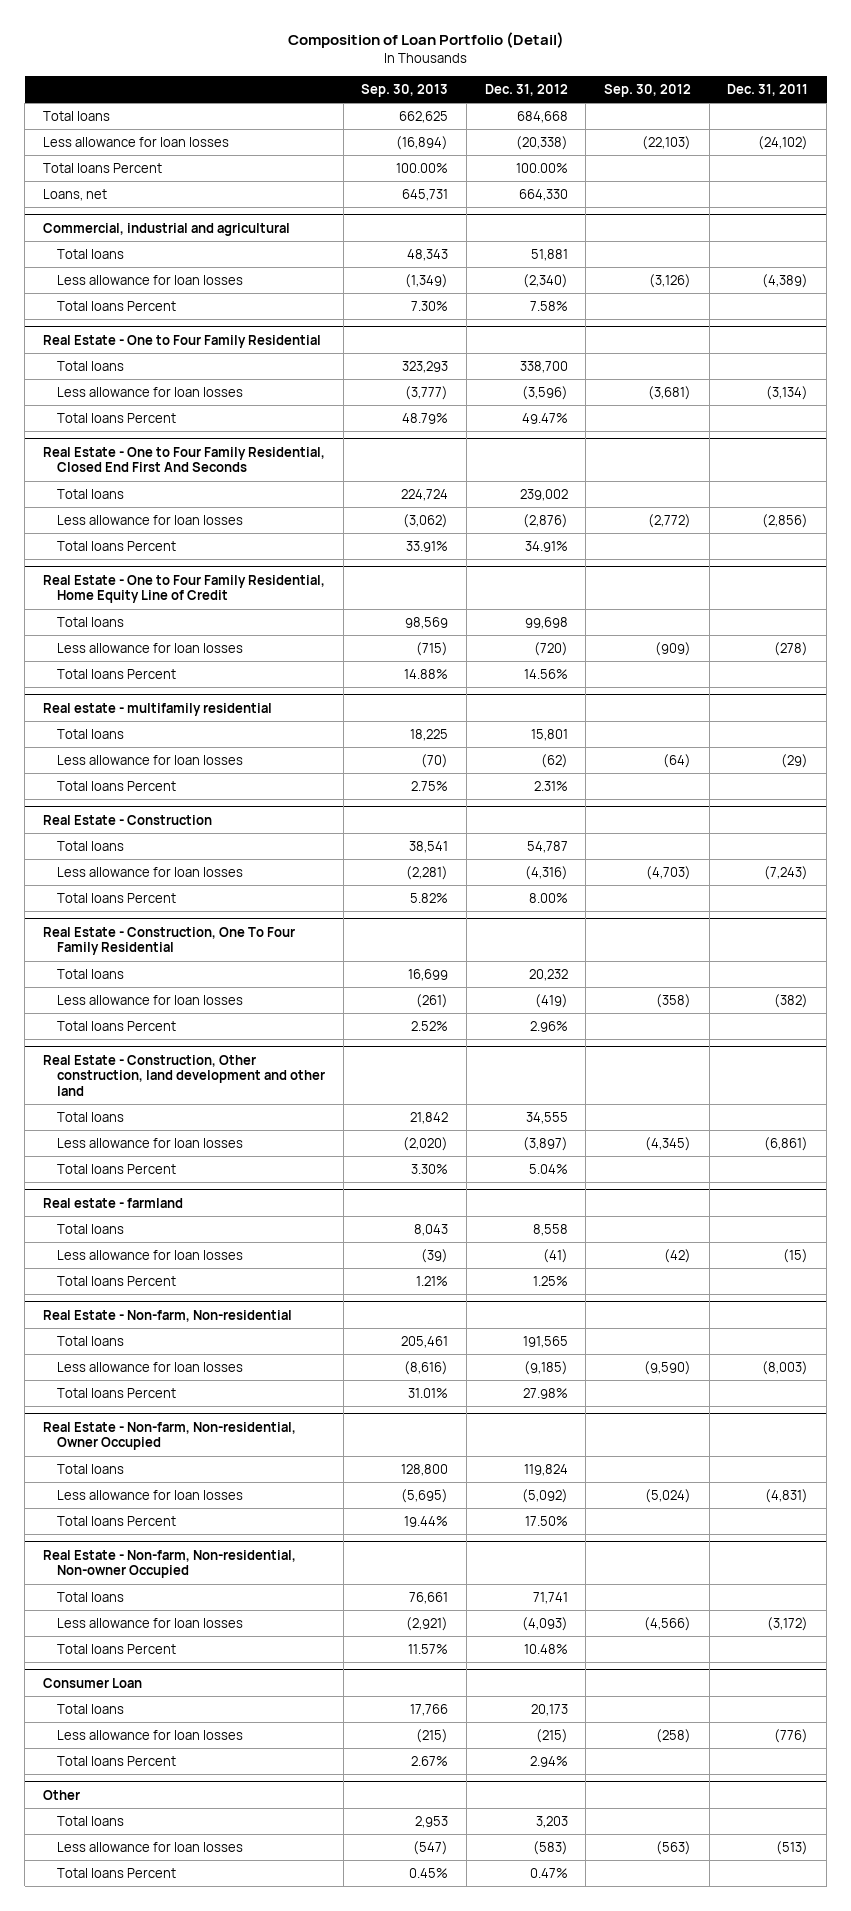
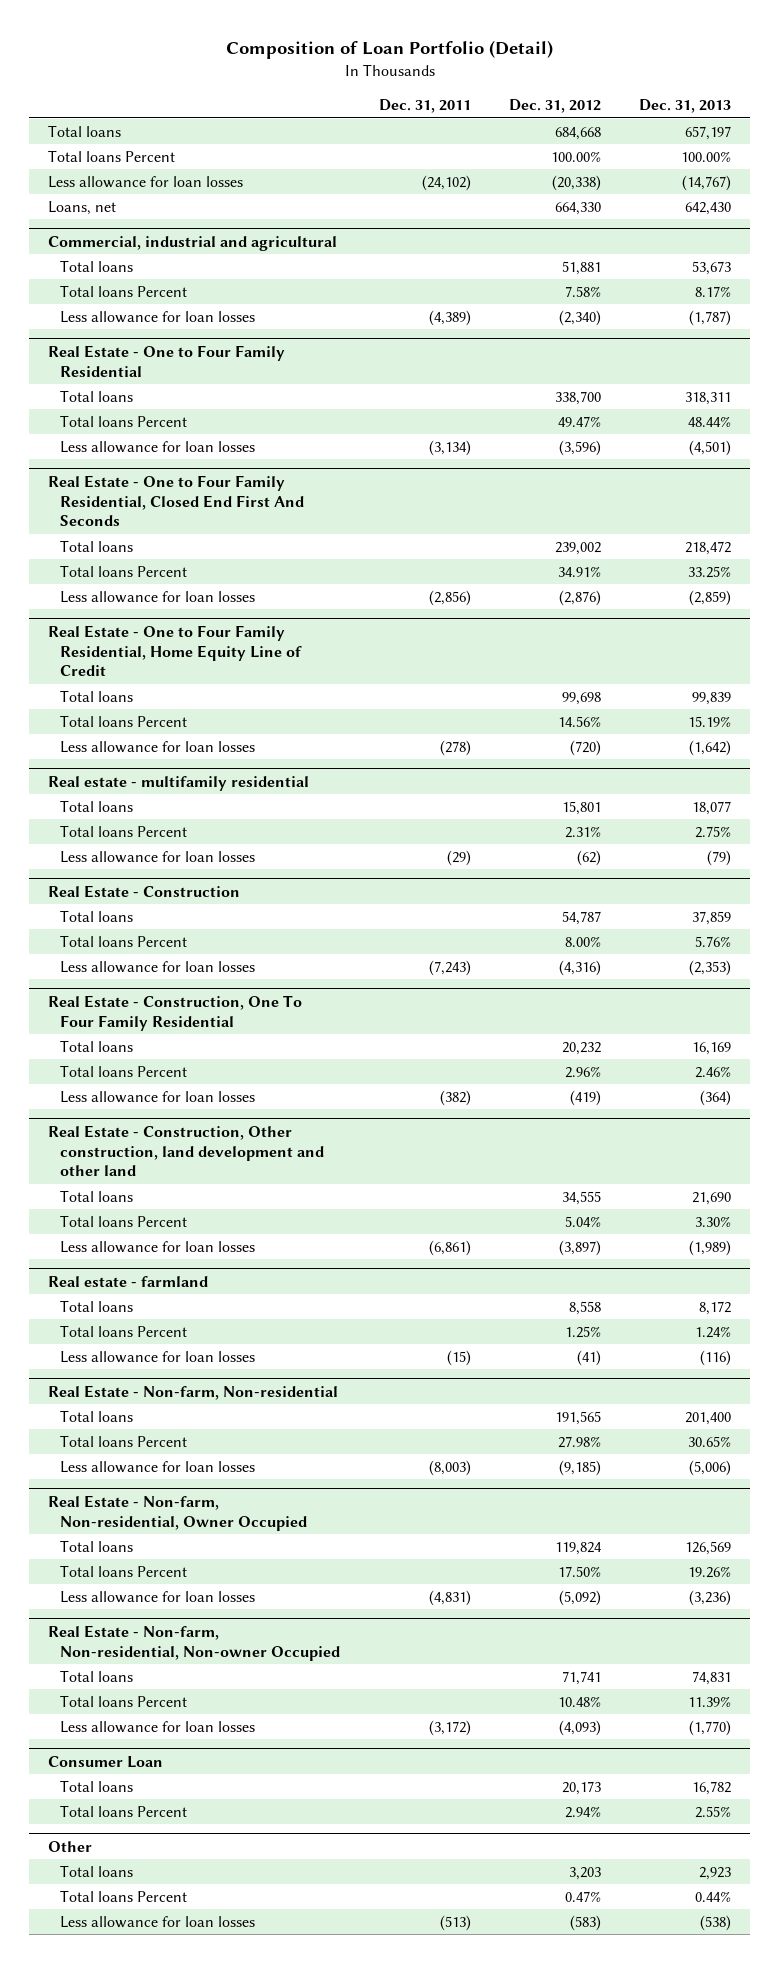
- | Sep. 30, 2013 | Dec. 31, 2012 | Sep. 30, 2012 | Dec. 31, 2011
+ | Dec. 31, 2011 | Dec. 31, 2012 | Dec. 31, 2013
moved down: Less allowance for loan losses | (24,102) | (20,338) | (14,767)
@ Commercial, industrial and agricultural
moved down: Less allowance for loan losses | (4,389) | (2,340) | (1,787)
@ Real Estate - One to Four Family Residential
moved down: Less allowance for loan losses | (3,134) | (3,596) | (4,501)
@ Real Estate - One to Four Family Residential, Closed End First And Seconds
moved down: Less allowance for loan losses | (2,856) | (2,876) | (2,859)
@ Real Estate - One to Four Family Residential, Home Equity Line of Credit
moved down: Less allowance for loan losses | (278) | (720) | (1,642)
@ Real estate - multifamily residential
moved down: Less allowance for loan losses | (29) | (62) | (79)
@ Real Estate - Construction
moved down: Less allowance for loan losses | (7,243) | (4,316) | (2,353)
@ Real Estate - Construction, One To Four Family Residential
moved down: Less allowance for loan losses | (382) | (419) | (364)
@ Real Estate - Construction, Other construction, land development and other land
moved down: Less allowance for loan losses | (6,861) | (3,897) | (1,989)
@ Real estate - farmland
moved down: Less allowance for loan losses | (15) | (41) | (116)
@ Real Estate - Non-farm, Non-residential
moved down: Less allowance for loan losses | (8,003) | (9,185) | (5,006)
@ Real Estate - Non-farm, Non-residential, Owner Occupied
moved down: Less allowance for loan losses | (4,831) | (5,092) | (3,236)
@ Real Estate - Non-farm, Non-residential, Non-owner Occupied
moved down: Less allowance for loan losses | (3,172) | (4,093) | (1,770)
@ Consumer Loan
- Less allowance for loan losses | (215) | (215) | (258) | (776)
@ Other
moved down: Less allowance for loan losses | (513) | (583) | (538)

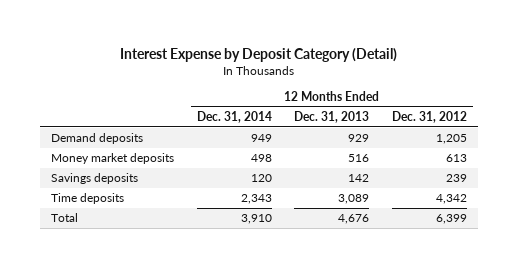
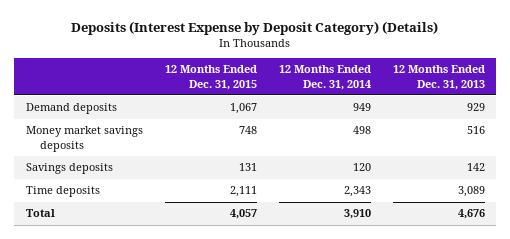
- Interest Expense by Deposit Category (Detail)
+ Deposits (Interest Expense by Deposit Category) (Details)
- | 12 Months Ended Dec. 31, 2014 | 12 Months Ended Dec. 31, 2013 | 12 Months Ended Dec. 31, 2012
+ | 12 Months Ended Dec. 31, 2015 | 12 Months Ended Dec. 31, 2014 | 12 Months Ended Dec. 31, 2013
- Money market deposits | 498 | 516 | 613
+ Money market savings deposits | 748 | 498 | 516

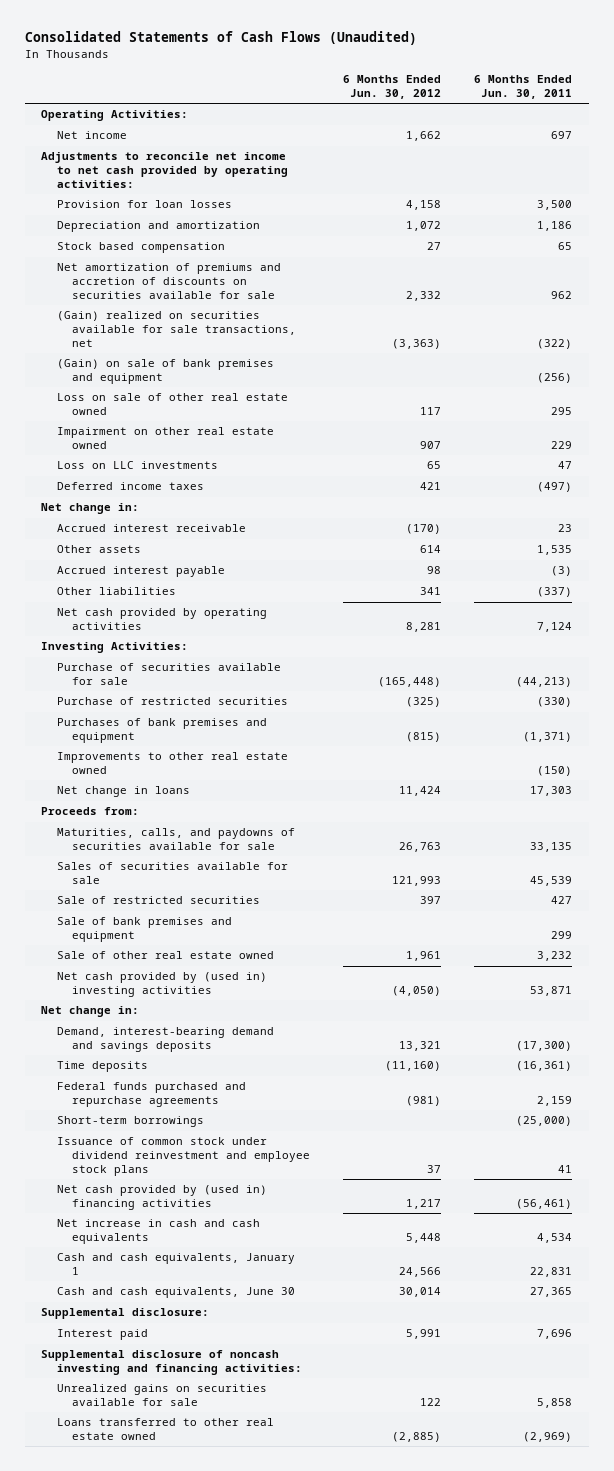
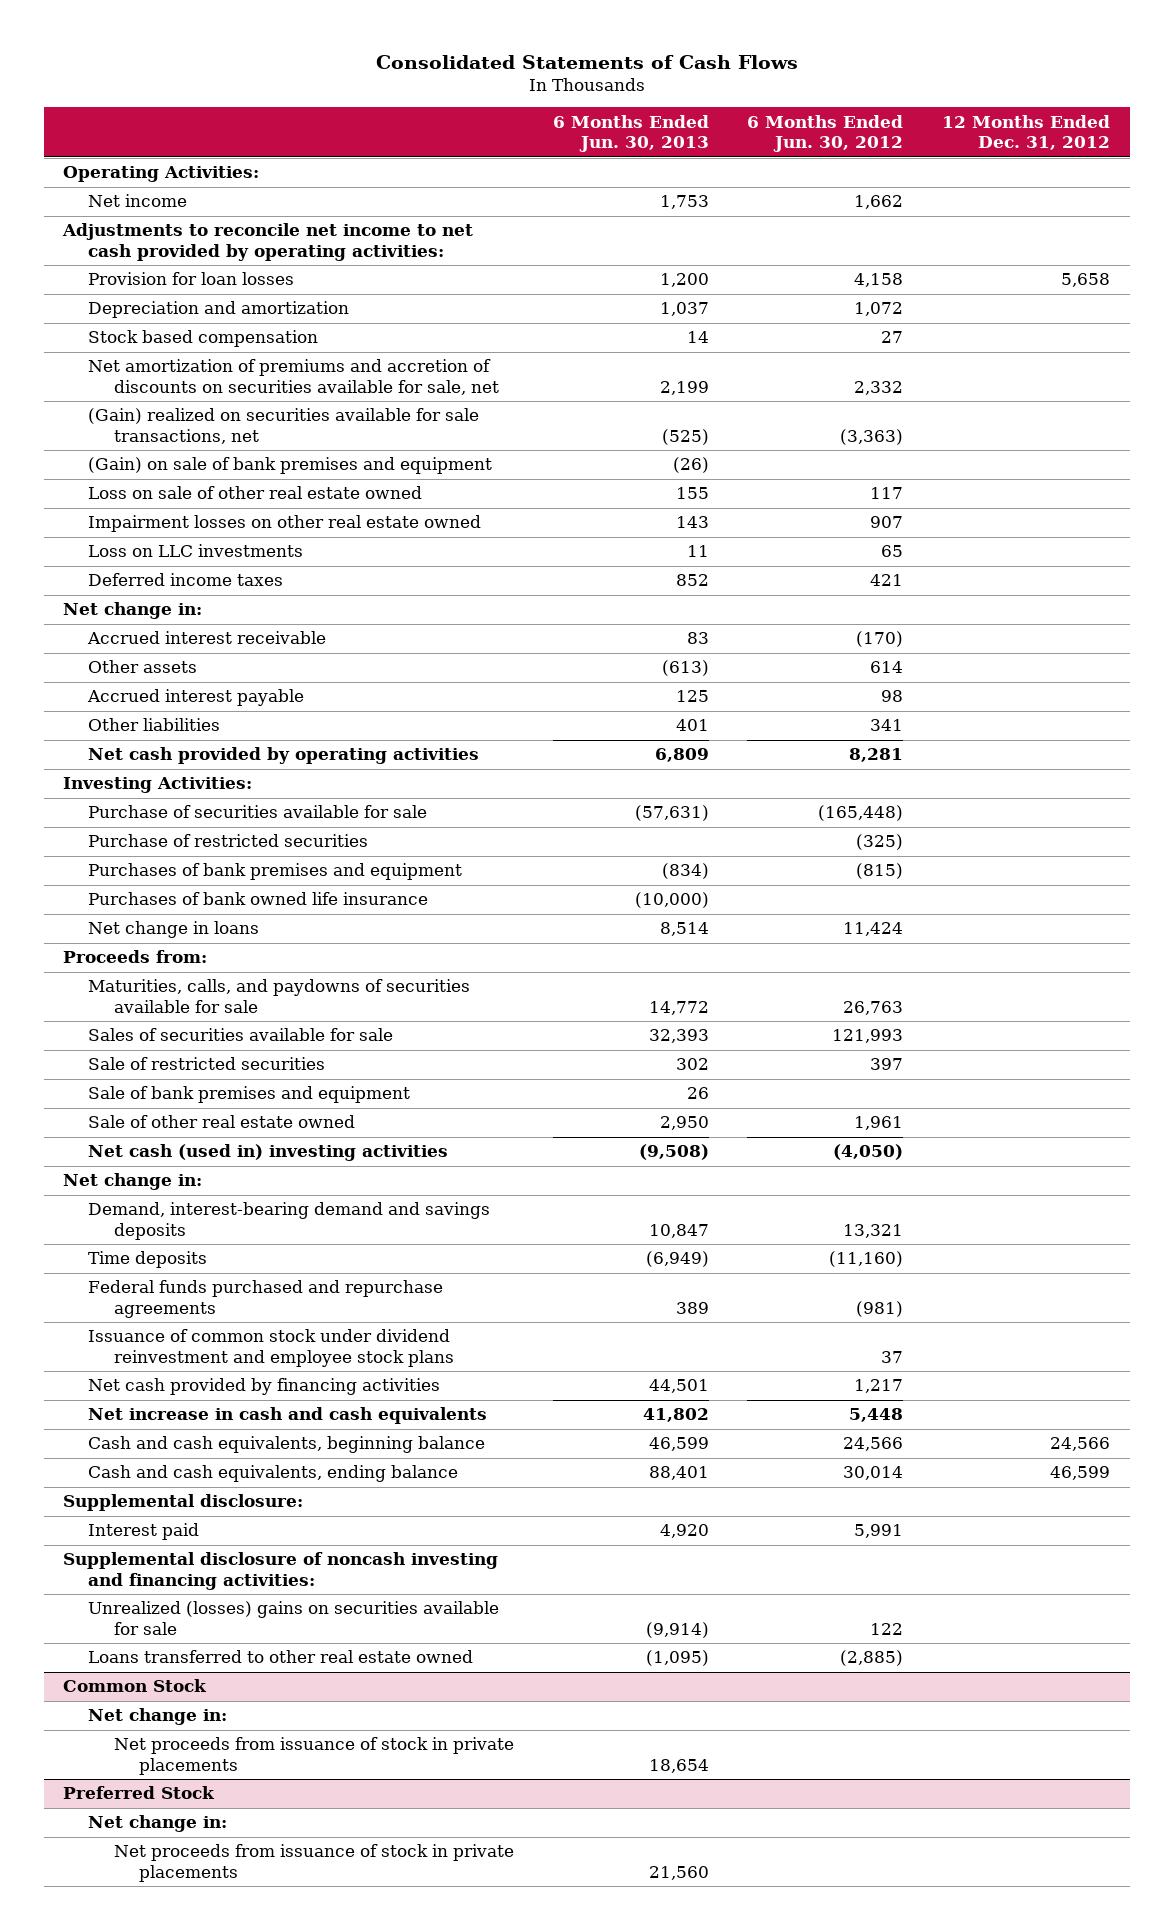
- Consolidated Statements of Cash Flows (Unaudited)
+ Consolidated Statements of Cash Flows
- | 6 Months Ended Jun. 30, 2012 | 6 Months Ended Jun. 30, 2011
+ | 6 Months Ended Jun. 30, 2013 | 6 Months Ended Jun. 30, 2012 | 12 Months Ended Dec. 31, 2012
- Net amortization of premiums and accretion of discounts on securities available for sale | 2,332 | 962
+ Net amortization of premiums and accretion of discounts on securities available for sale, net | 2,199 | 2,332 |
- Impairment on other real estate owned | 907 | 229
+ Impairment losses on other real estate owned | 143 | 907 |
- Improvements to other real estate owned | | (150)
+ Purchases of bank owned life insurance | (10,000) | |
- Net cash provided by (used in) investing activities | (4,050) | 53,871
+ Net cash (used in) investing activities | (9,508) | (4,050) |
- Short-term borrowings | | (25,000)
- Net cash provided by (used in) financing activities | 1,217 | (56,461)
+ Net cash provided by financing activities | 44,501 | 1,217 |
- Cash and cash equivalents, January 1 | 24,566 | 22,831
- Cash and cash equivalents, June 30 | 30,014 | 27,365
+ Cash and cash equivalents, beginning balance | 46,599 | 24,566 | 24,566
+ Cash and cash equivalents, ending balance | 88,401 | 30,014 | 46,599
- Unrealized gains on securities available for sale | 122 | 5,858
+ Unrealized (losses) gains on securities available for sale | (9,914) | 122 |
+ Common Stock
+ Net change in:
+ Net proceeds from issuance of stock in private placements | 18,654 | |
+ Preferred Stock
+ Net change in:
+ Net proceeds from issuance of stock in private placements | 21,560 | |

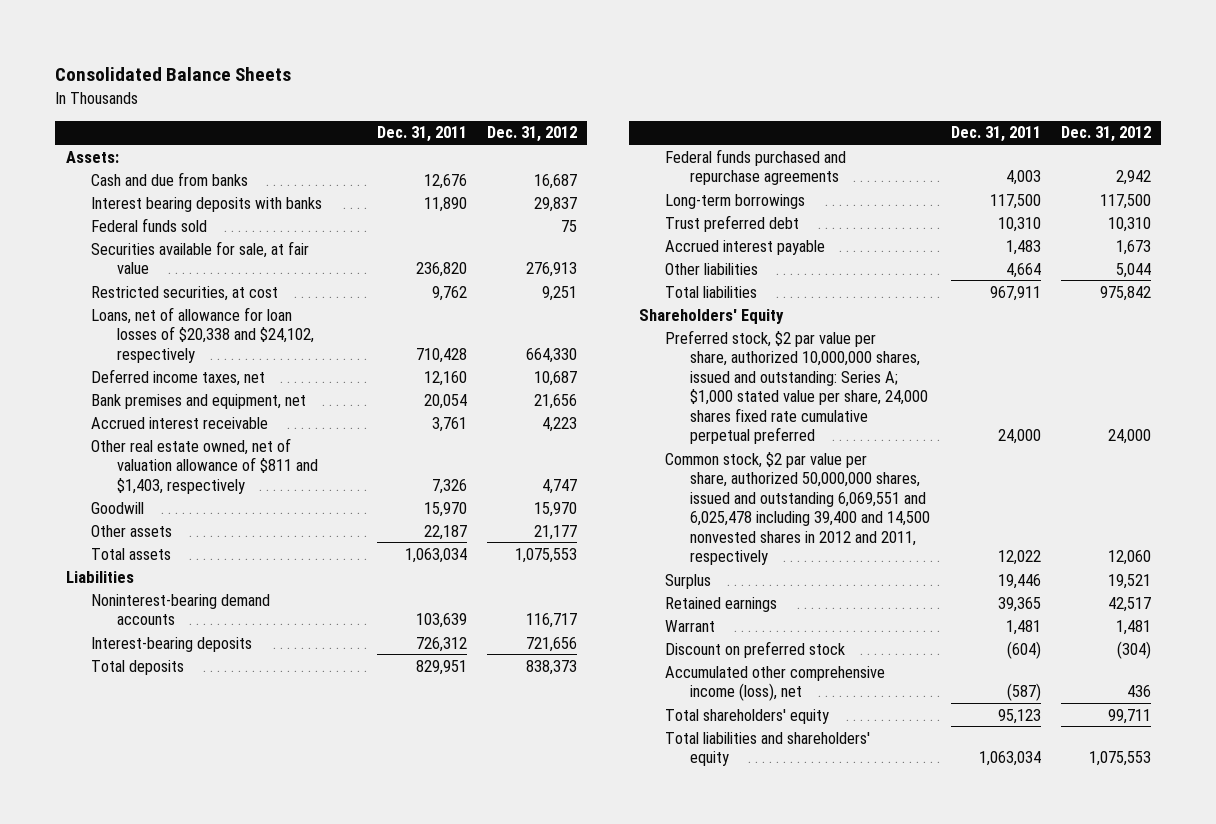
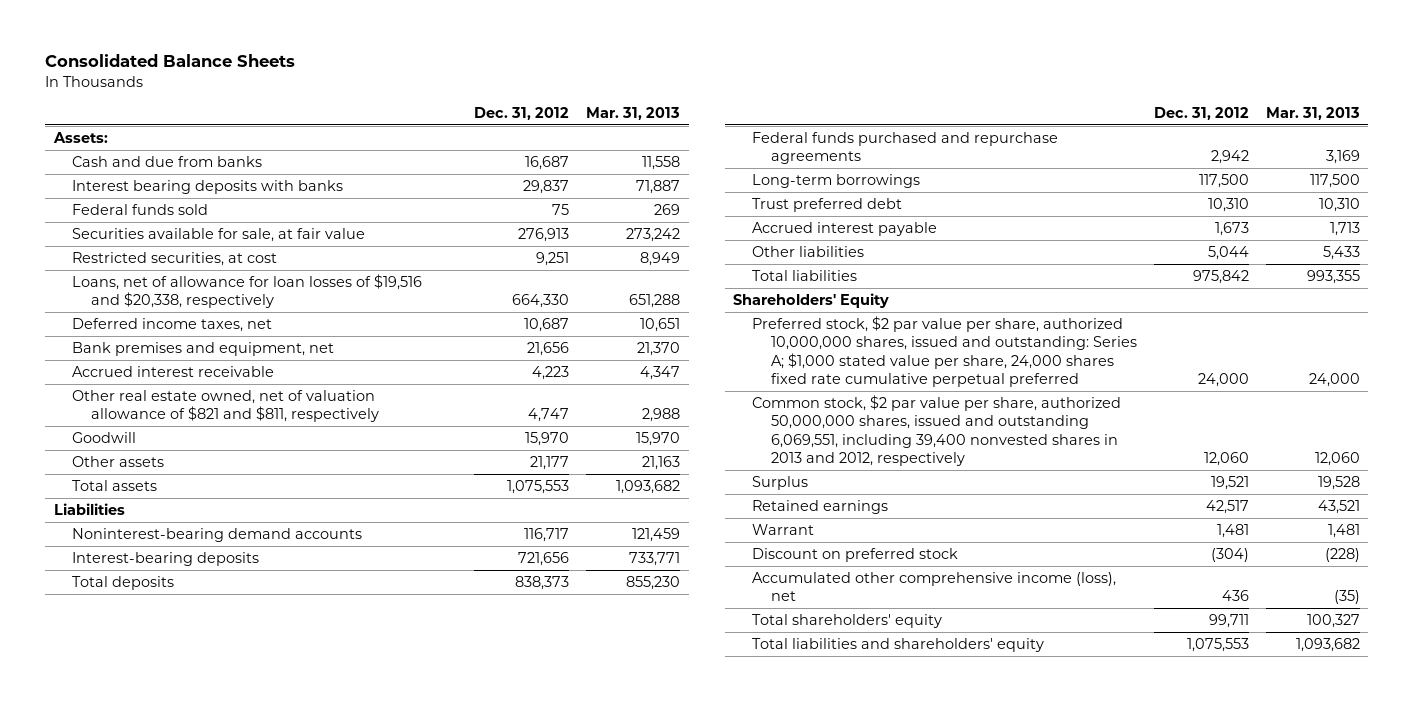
- | Dec. 31, 2011 | Dec. 31, 2012
+ | Dec. 31, 2012 | Mar. 31, 2013
- Loans, net of allowance for loan losses of $20,338 and $24,102, respectively | 710,428 | 664,330
+ Loans, net of allowance for loan losses of $19,516 and $20,338, respectively | 664,330 | 651,288
- Other real estate owned, net of valuation allowance of $811 and $1,403, respectively | 7,326 | 4,747
+ Other real estate owned, net of valuation allowance of $821 and $811, respectively | 4,747 | 2,988
- Common stock, $2 par value per share, authorized 50,000,000 shares, issued and outstanding 6,069,551 and 6,025,478 including 39,400 and 14,500 nonvested shares in 2012 and 2011, respectively | 12,022 | 12,060
+ Common stock, $2 par value per share, authorized 50,000,000 shares, issued and outstanding 6,069,551, including 39,400 nonvested shares in 2013 and 2012, respectively | 12,060 | 12,060

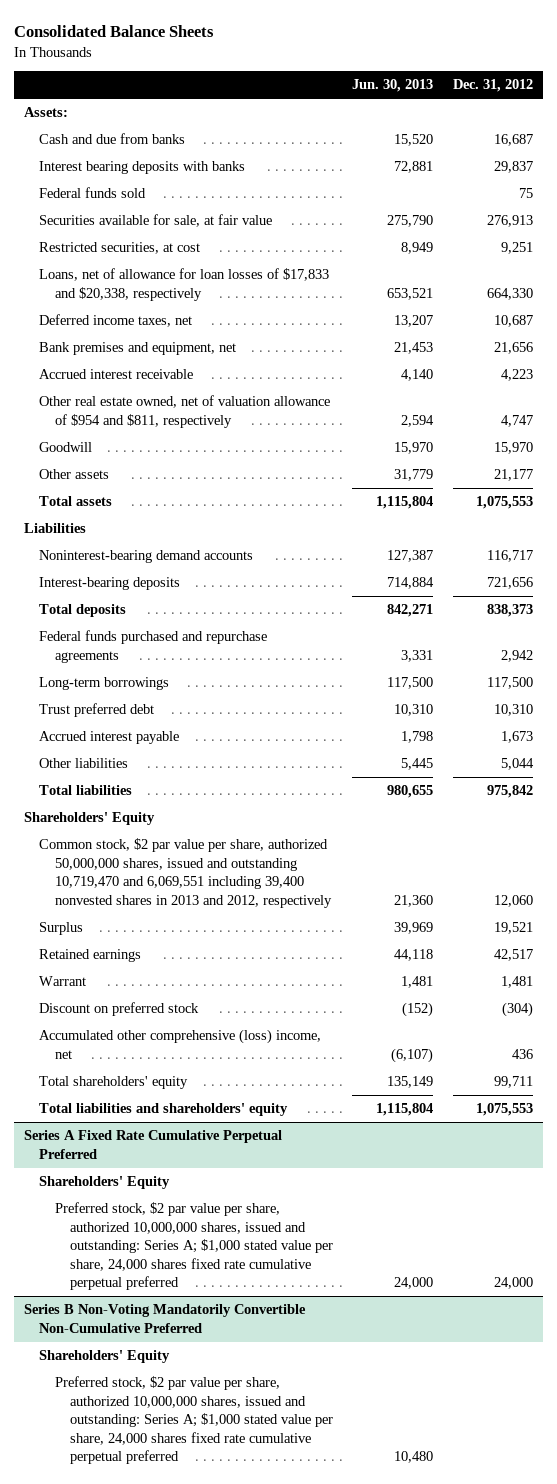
- | Dec. 31, 2012 | Mar. 31, 2013
+ | Jun. 30, 2013 | Dec. 31, 2012
- Loans, net of allowance for loan losses of $19,516 and $20,338, respectively | 664,330 | 651,288
+ Loans, net of allowance for loan losses of $17,833 and $20,338, respectively | 653,521 | 664,330
- Other real estate owned, net of valuation allowance of $821 and $811, respectively | 4,747 | 2,988
+ Other real estate owned, net of valuation allowance of $954 and $811, respectively | 2,594 | 4,747
- Preferred stock, $2 par value per share, authorized 10,000,000 shares, issued and outstanding: Series A; $1,000 stated value per share, 24,000 shares fixed rate cumulative perpetual preferred | 24,000 | 24,000
- Common stock, $2 par value per share, authorized 50,000,000 shares, issued and outstanding 6,069,551, including 39,400 nonvested shares in 2013 and 2012, respectively | 12,060 | 12,060
+ Common stock, $2 par value per share, authorized 50,000,000 shares, issued and outstanding 10,719,470 and 6,069,551 including 39,400 nonvested shares in 2013 and 2012, respectively | 21,360 | 12,060
- Accumulated other comprehensive income (loss), net | 436 | (35)
+ Accumulated other comprehensive (loss) income, net | (6,107) | 436
+ Series A Fixed Rate Cumulative Perpetual Preferred
+ Shareholders' Equity
+ Preferred stock, $2 par value per share, authorized 10,000,000 shares, issued and outstanding: Series A; $1,000 stated value per share, 24,000 shares fixed rate cumulative perpetual preferred | 24,000 | 24,000
+ Series B Non-Voting Mandatorily Convertible Non-Cumulative Preferred
+ Shareholders' Equity
+ Preferred stock, $2 par value per share, authorized 10,000,000 shares, issued and outstanding: Series A; $1,000 stated value per share, 24,000 shares fixed rate cumulative perpetual preferred | 10,480 |

